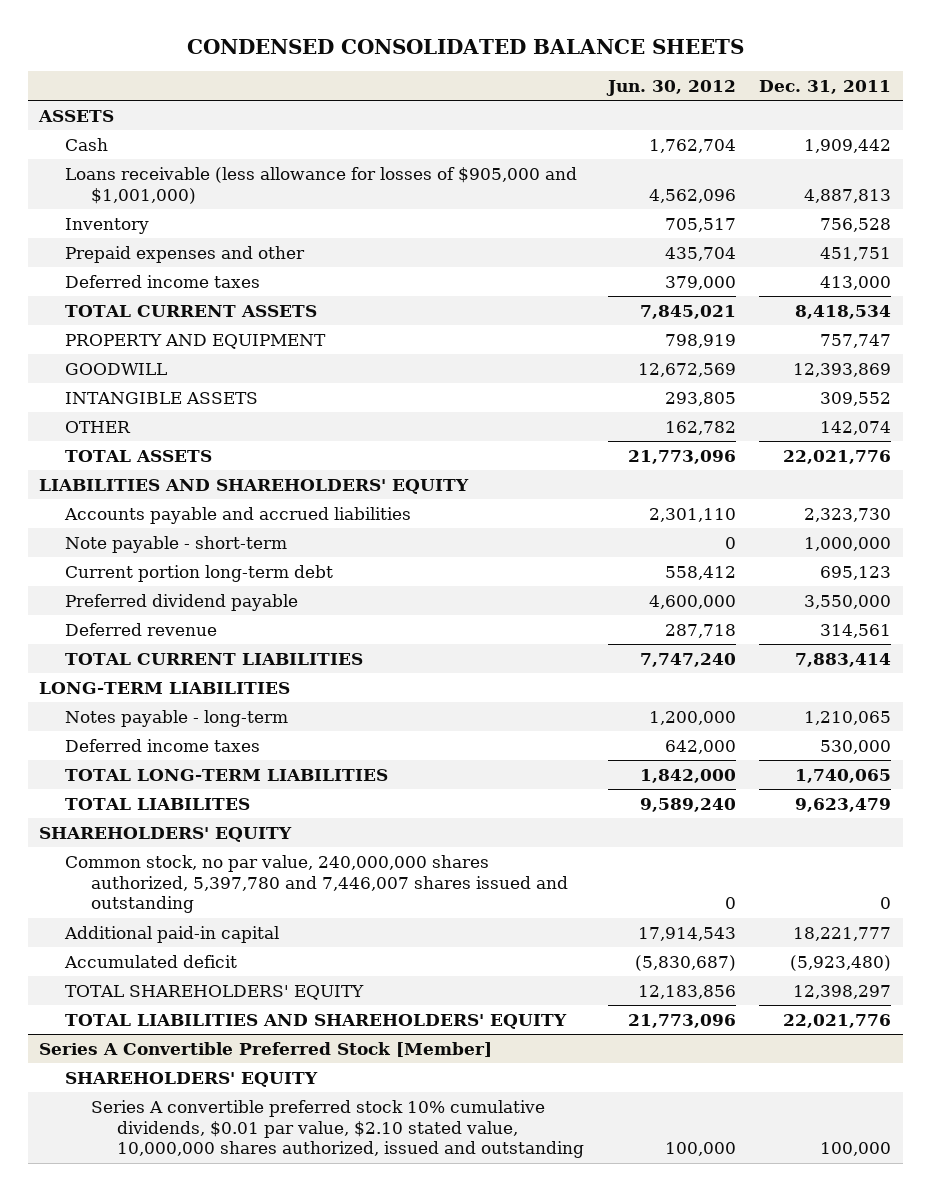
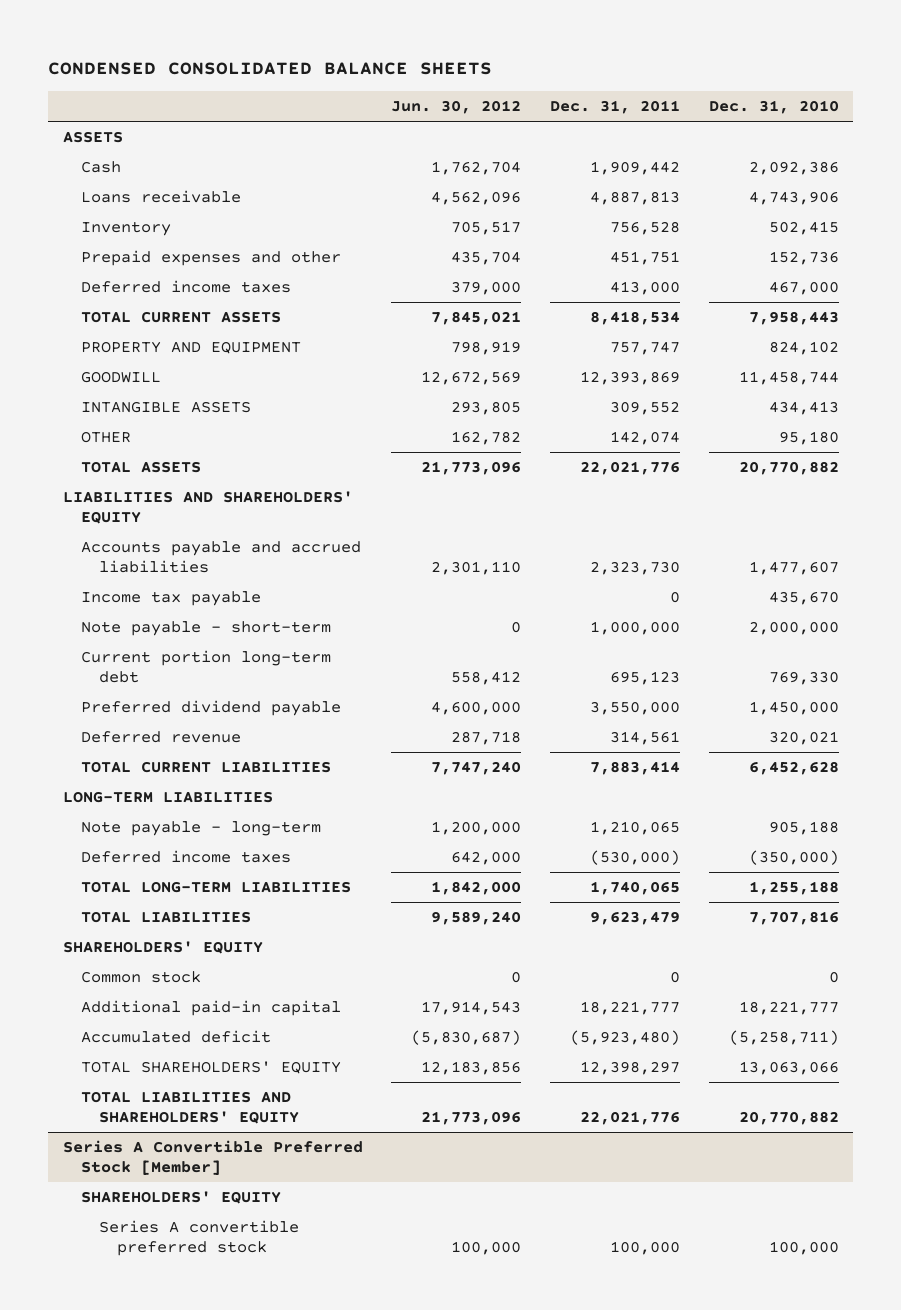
- | Jun. 30, 2012 | Dec. 31, 2011
+ | Jun. 30, 2012 | Dec. 31, 2011 | Dec. 31, 2010
- Loans receivable (less allowance for losses of $905,000 and $1,001,000) | 4,562,096 | 4,887,813
+ Loans receivable | 4,562,096 | 4,887,813 | 4,743,906
+ Income tax payable | | 0 | 435,670
- Notes payable - long-term | 1,200,000 | 1,210,065
- Deferred income taxes | 642,000 | 530,000
+ Note payable - long-term | 1,200,000 | 1,210,065 | 905,188
+ Deferred income taxes | 642,000 | (530,000) | (350,000)
- TOTAL LIABILITES | 9,589,240 | 9,623,479
+ TOTAL LIABILITIES | 9,589,240 | 9,623,479 | 7,707,816
- Common stock, no par value, 240,000,000 shares authorized, 5,397,780 and 7,446,007 shares issued and outstanding | 0 | 0
+ Common stock | 0 | 0 | 0
@ Series A Convertible Preferred Stock [Member]
- Series A convertible preferred stock 10% cumulative dividends, $0.01 par value, $2.10 stated value, 10,000,000 shares authorized, issued and outstanding | 100,000 | 100,000
+ Series A convertible preferred stock | 100,000 | 100,000 | 100,000

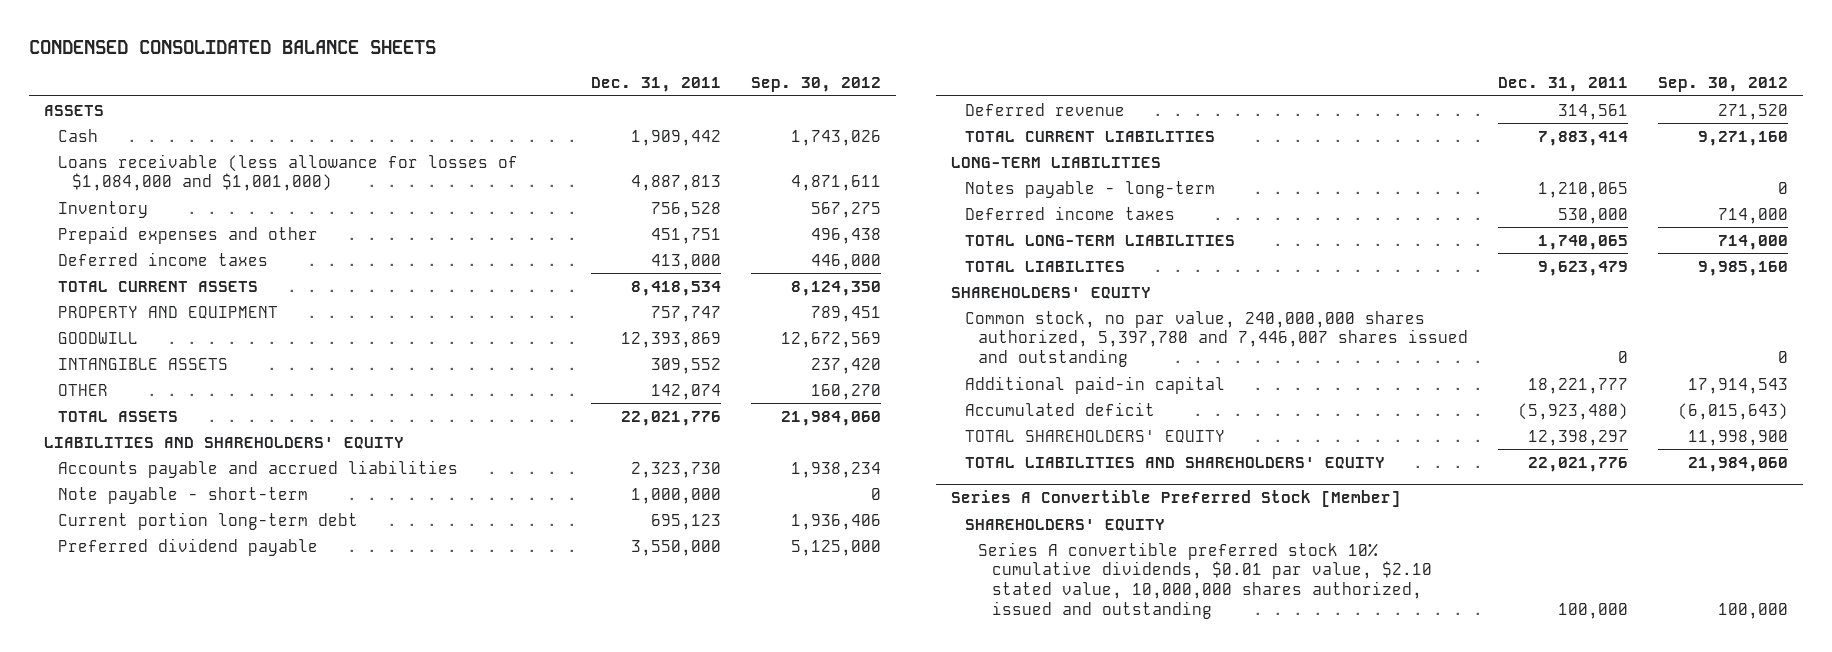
- | Jun. 30, 2012 | Dec. 31, 2011 | Dec. 31, 2010
+ | Dec. 31, 2011 | Sep. 30, 2012
- Loans receivable | 4,562,096 | 4,887,813 | 4,743,906
+ Loans receivable (less allowance for losses of $1,084,000 and $1,001,000) | 4,887,813 | 4,871,611
- Income tax payable | | 0 | 435,670
- Note payable - long-term | 1,200,000 | 1,210,065 | 905,188
- Deferred income taxes | 642,000 | (530,000) | (350,000)
+ Notes payable - long-term | 1,210,065 | 0
+ Deferred income taxes | 530,000 | 714,000
- TOTAL LIABILITIES | 9,589,240 | 9,623,479 | 7,707,816
+ TOTAL LIABILITES | 9,623,479 | 9,985,160
- Common stock | 0 | 0 | 0
+ Common stock, no par value, 240,000,000 shares authorized, 5,397,780 and 7,446,007 shares issued and outstanding | 0 | 0
@ Series A Convertible Preferred Stock [Member]
- Series A convertible preferred stock | 100,000 | 100,000 | 100,000
+ Series A convertible preferred stock 10% cumulative dividends, $0.01 par value, $2.10 stated value, 10,000,000 shares authorized, issued and outstanding | 100,000 | 100,000

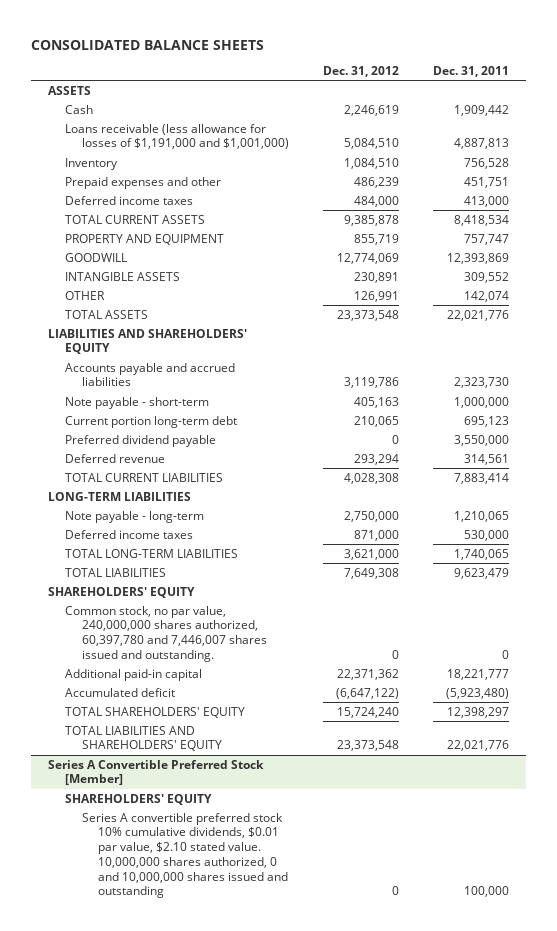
- CONDENSED CONSOLIDATED BALANCE SHEETS
+ CONSOLIDATED BALANCE SHEETS
- | Dec. 31, 2011 | Sep. 30, 2012
+ | Dec. 31, 2012 | Dec. 31, 2011
- Loans receivable (less allowance for losses of $1,084,000 and $1,001,000) | 4,887,813 | 4,871,611
+ Loans receivable (less allowance for losses of $1,191,000 and $1,001,000) | 5,084,510 | 4,887,813
- Notes payable - long-term | 1,210,065 | 0
+ Note payable - long-term | 2,750,000 | 1,210,065
- TOTAL LIABILITES | 9,623,479 | 9,985,160
+ TOTAL LIABILITIES | 7,649,308 | 9,623,479
- Common stock, no par value, 240,000,000 shares authorized, 5,397,780 and 7,446,007 shares issued and outstanding | 0 | 0
+ Common stock, no par value, 240,000,000 shares authorized, 60,397,780 and 7,446,007 shares issued and outstanding. | 0 | 0
@ Series A Convertible Preferred Stock [Member]
- Series A convertible preferred stock 10% cumulative dividends, $0.01 par value, $2.10 stated value, 10,000,000 shares authorized, issued and outstanding | 100,000 | 100,000
+ Series A convertible preferred stock 10% cumulative dividends, $0.01 par value, $2.10 stated value. 10,000,000 shares authorized, 0 and 10,000,000 shares issued and outstanding | 0 | 100,000

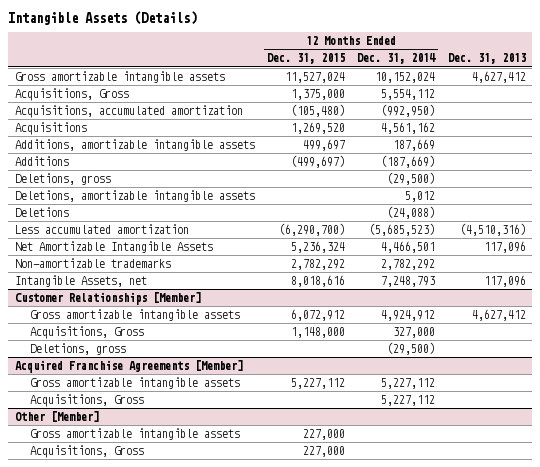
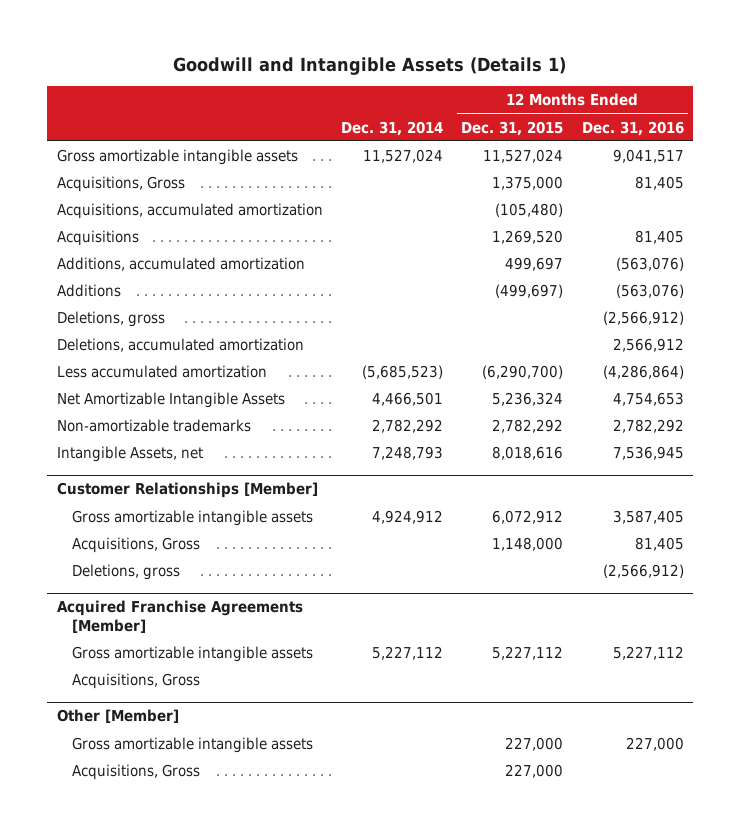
- Intangible Assets (Details)
+ Goodwill and Intangible Assets (Details 1)
- | 12 Months Ended Dec. 31, 2015 | 12 Months Ended Dec. 31, 2014 | Dec. 31, 2013
+ | Dec. 31, 2014 | 12 Months Ended Dec. 31, 2015 | 12 Months Ended Dec. 31, 2016
- Additions, amortizable intangible assets | 499,697 | 187,669 |
+ Additions, accumulated amortization | | 499,697 | (563,076)
- Deletions, amortizable intangible assets | | 5,012 |
- Deletions | | (24,088) |
+ Deletions, accumulated amortization | | | 2,566,912

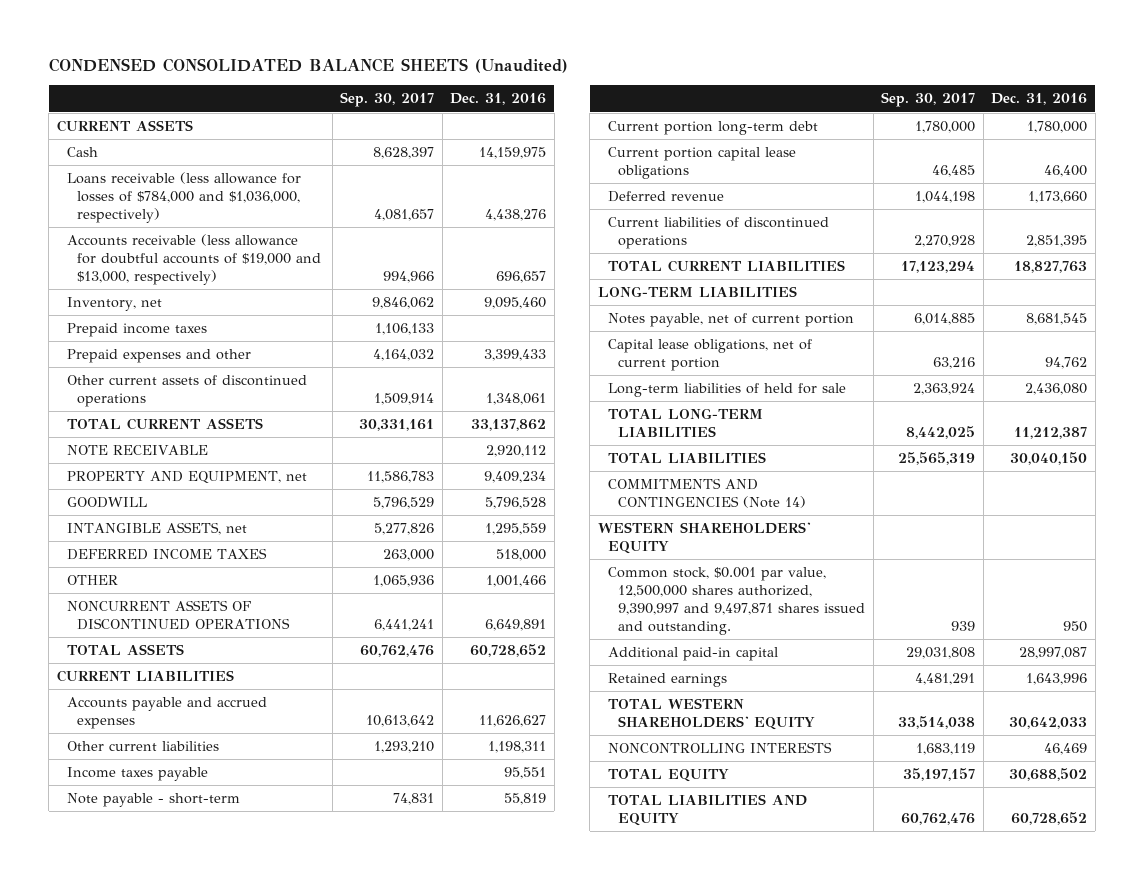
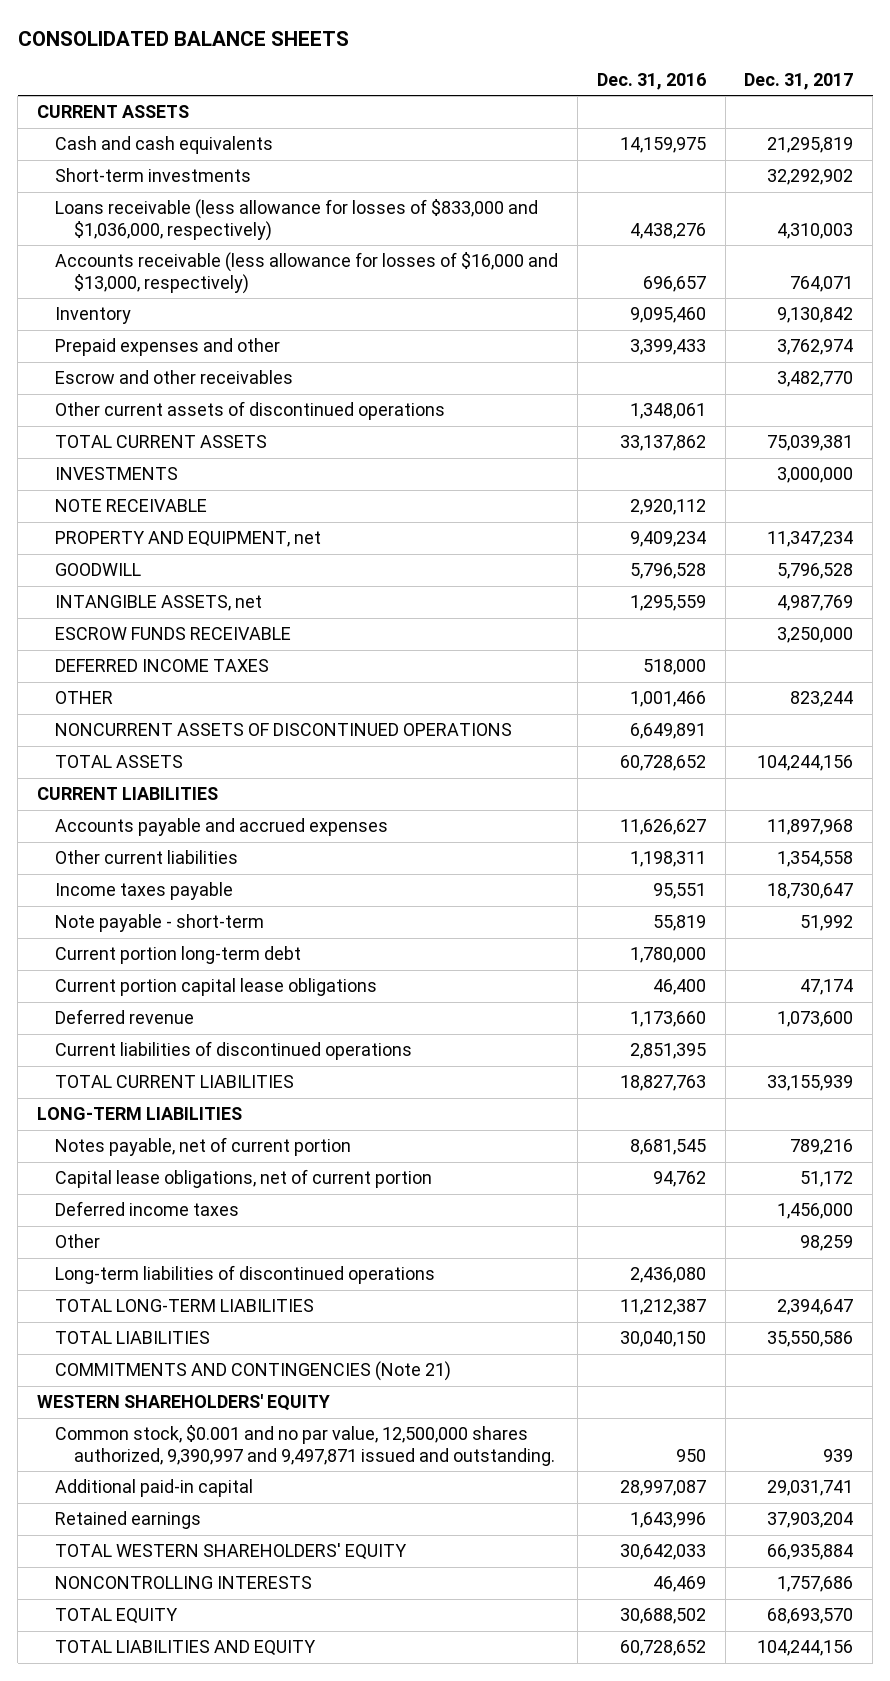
- CONDENSED CONSOLIDATED BALANCE SHEETS (Unaudited)
+ CONSOLIDATED BALANCE SHEETS
- | Sep. 30, 2017 | Dec. 31, 2016
+ | Dec. 31, 2016 | Dec. 31, 2017
- Cash | 8,628,397 | 14,159,975
- Loans receivable (less allowance for losses of $784,000 and $1,036,000, respectively) | 4,081,657 | 4,438,276
- Accounts receivable (less allowance for doubtful accounts of $19,000 and $13,000, respectively) | 994,966 | 696,657
- Inventory, net | 9,846,062 | 9,095,460
- Prepaid income taxes | 1,106,133 |
+ Cash and cash equivalents | 14,159,975 | 21,295,819
+ Short-term investments | | 32,292,902
+ Loans receivable (less allowance for losses of $833,000 and $1,036,000, respectively) | 4,438,276 | 4,310,003
+ Accounts receivable (less allowance for losses of $16,000 and $13,000, respectively) | 696,657 | 764,071
+ Inventory | 9,095,460 | 9,130,842
+ Escrow and other receivables | | 3,482,770
+ INVESTMENTS | | 3,000,000
+ ESCROW FUNDS RECEIVABLE | | 3,250,000
- Long-term liabilities of held for sale | 2,363,924 | 2,436,080
+ Deferred income taxes | | 1,456,000
+ Other | | 98,259
+ Long-term liabilities of discontinued operations | 2,436,080 |
- COMMITMENTS AND CONTINGENCIES (Note 14)
+ COMMITMENTS AND CONTINGENCIES (Note 21)
- Common stock, $0.001 par value, 12,500,000 shares authorized, 9,390,997 and 9,497,871 shares issued and outstanding. | 939 | 950
+ Common stock, $0.001 and no par value, 12,500,000 shares authorized, 9,390,997 and 9,497,871 issued and outstanding. | 950 | 939

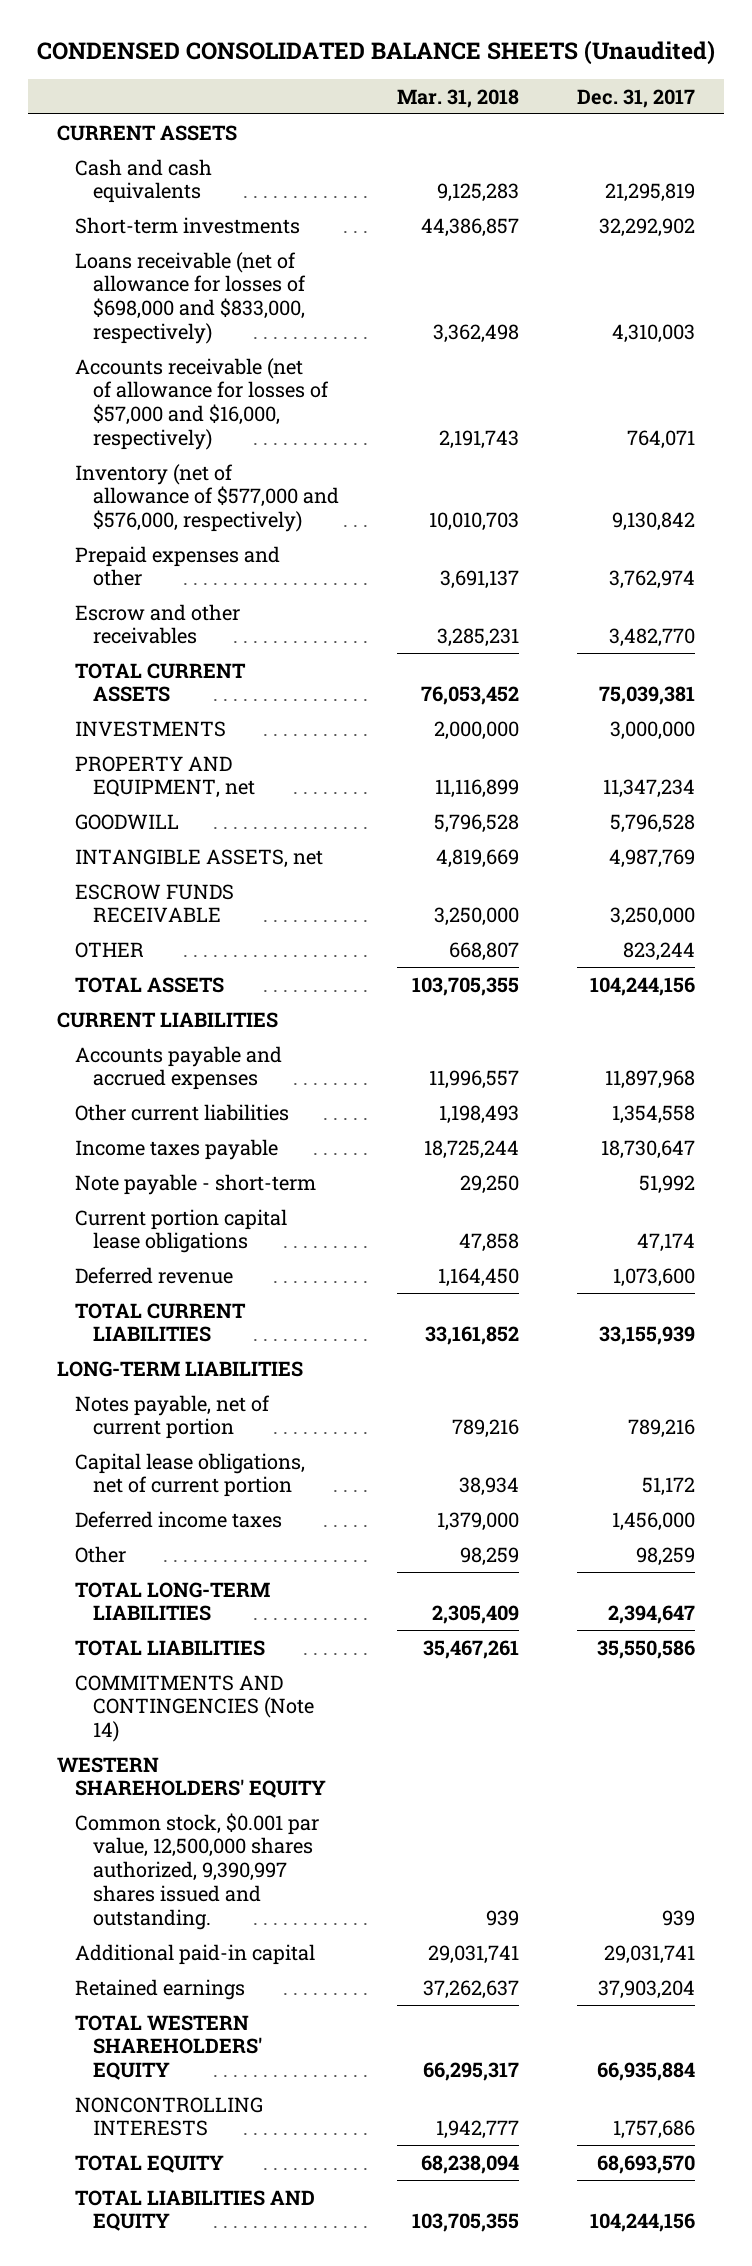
- CONSOLIDATED BALANCE SHEETS
+ CONDENSED CONSOLIDATED BALANCE SHEETS (Unaudited)
- | Dec. 31, 2016 | Dec. 31, 2017
+ | Mar. 31, 2018 | Dec. 31, 2017
- Loans receivable (less allowance for losses of $833,000 and $1,036,000, respectively) | 4,438,276 | 4,310,003
- Accounts receivable (less allowance for losses of $16,000 and $13,000, respectively) | 696,657 | 764,071
- Inventory | 9,095,460 | 9,130,842
+ Loans receivable (net of allowance for losses of $698,000 and $833,000, respectively) | 3,362,498 | 4,310,003
+ Accounts receivable (net of allowance for losses of $57,000 and $16,000, respectively) | 2,191,743 | 764,071
+ Inventory (net of allowance of $577,000 and $576,000, respectively) | 10,010,703 | 9,130,842
- Other current assets of discontinued operations | 1,348,061 |
- NOTE RECEIVABLE | 2,920,112 |
- DEFERRED INCOME TAXES | 518,000 |
- NONCURRENT ASSETS OF DISCONTINUED OPERATIONS | 6,649,891 |
- Current portion long-term debt | 1,780,000 |
- Current liabilities of discontinued operations | 2,851,395 |
- Long-term liabilities of discontinued operations | 2,436,080 |
- COMMITMENTS AND CONTINGENCIES (Note 21)
+ COMMITMENTS AND CONTINGENCIES (Note 14)
- Common stock, $0.001 and no par value, 12,500,000 shares authorized, 9,390,997 and 9,497,871 issued and outstanding. | 950 | 939
+ Common stock, $0.001 par value, 12,500,000 shares authorized, 9,390,997 shares issued and outstanding. | 939 | 939

